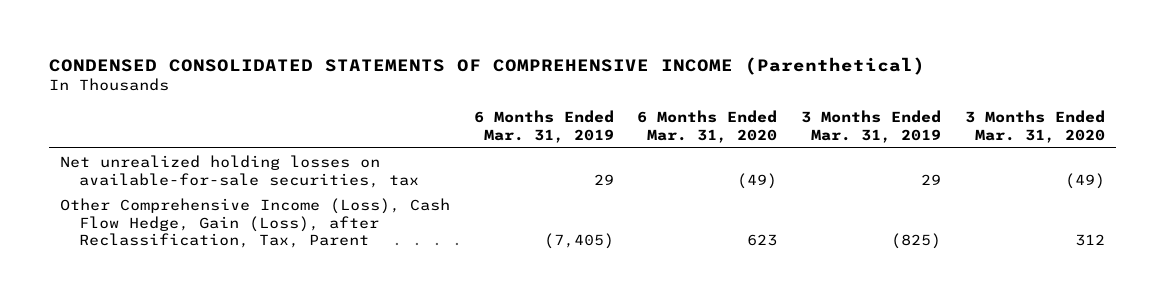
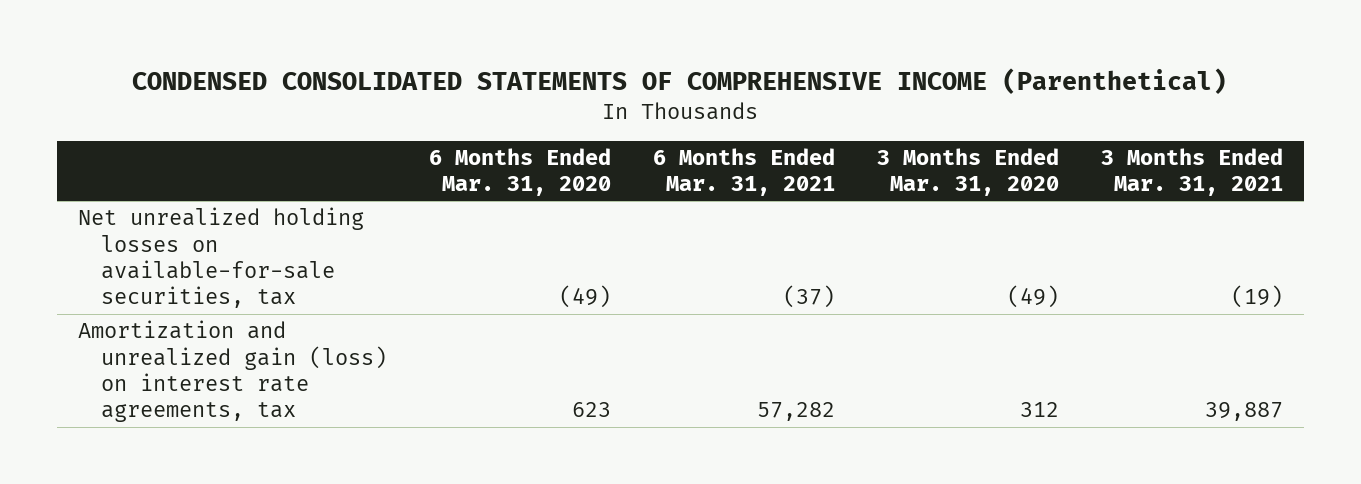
- | 6 Months Ended Mar. 31, 2019 | 6 Months Ended Mar. 31, 2020 | 3 Months Ended Mar. 31, 2019 | 3 Months Ended Mar. 31, 2020
+ | 6 Months Ended Mar. 31, 2020 | 6 Months Ended Mar. 31, 2021 | 3 Months Ended Mar. 31, 2020 | 3 Months Ended Mar. 31, 2021
- Other Comprehensive Income (Loss), Cash Flow Hedge, Gain (Loss), after Reclassification, Tax, Parent | (7,405) | 623 | (825) | 312
+ Amortization and unrealized gain (loss) on interest rate agreements, tax | 623 | 57,282 | 312 | 39,887

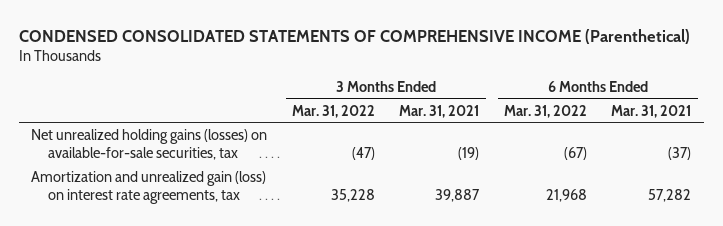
- | 6 Months Ended Mar. 31, 2020 | 6 Months Ended Mar. 31, 2021 | 3 Months Ended Mar. 31, 2020 | 3 Months Ended Mar. 31, 2021
+ | 3 Months Ended Mar. 31, 2022 | 3 Months Ended Mar. 31, 2021 | 6 Months Ended Mar. 31, 2022 | 6 Months Ended Mar. 31, 2021
- Net unrealized holding losses on available-for-sale securities, tax | (49) | (37) | (49) | (19)
+ Net unrealized holding gains (losses) on available-for-sale securities, tax | (47) | (19) | (67) | (37)

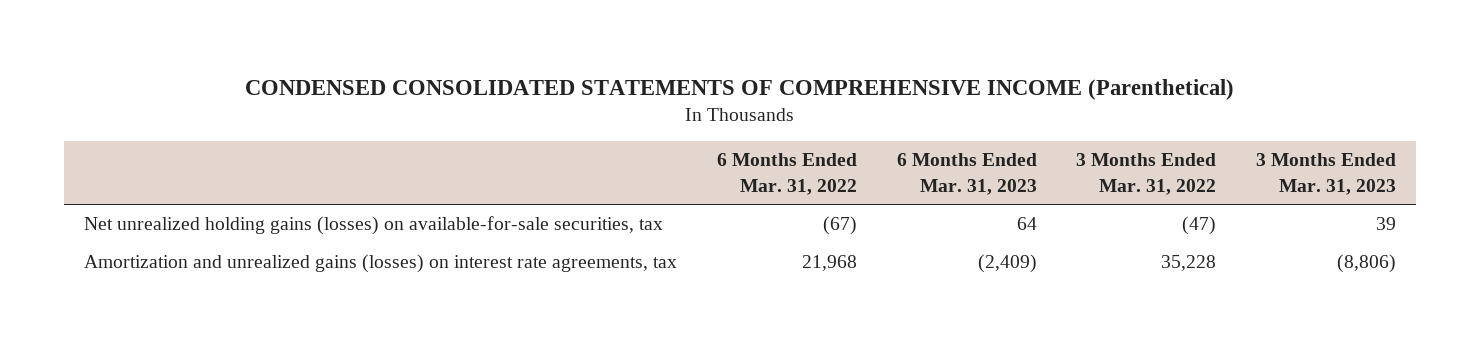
- | 3 Months Ended Mar. 31, 2022 | 3 Months Ended Mar. 31, 2021 | 6 Months Ended Mar. 31, 2022 | 6 Months Ended Mar. 31, 2021
+ | 6 Months Ended Mar. 31, 2022 | 6 Months Ended Mar. 31, 2023 | 3 Months Ended Mar. 31, 2022 | 3 Months Ended Mar. 31, 2023
- Amortization and unrealized gain (loss) on interest rate agreements, tax | 35,228 | 39,887 | 21,968 | 57,282
+ Amortization and unrealized gains (losses) on interest rate agreements, tax | 21,968 | (2,409) | 35,228 | (8,806)

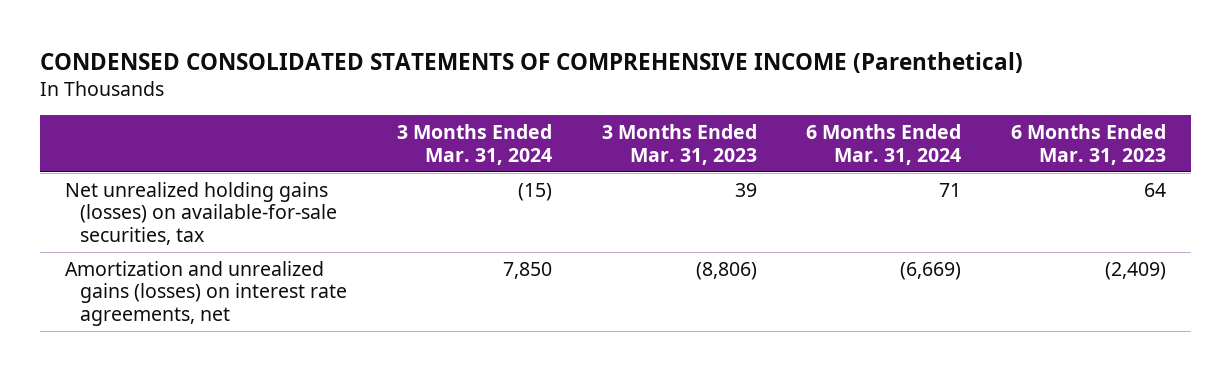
- | 6 Months Ended Mar. 31, 2022 | 6 Months Ended Mar. 31, 2023 | 3 Months Ended Mar. 31, 2022 | 3 Months Ended Mar. 31, 2023
+ | 3 Months Ended Mar. 31, 2024 | 3 Months Ended Mar. 31, 2023 | 6 Months Ended Mar. 31, 2024 | 6 Months Ended Mar. 31, 2023
- Amortization and unrealized gains (losses) on interest rate agreements, tax | 21,968 | (2,409) | 35,228 | (8,806)
+ Amortization and unrealized gains (losses) on interest rate agreements, net | 7,850 | (8,806) | (6,669) | (2,409)

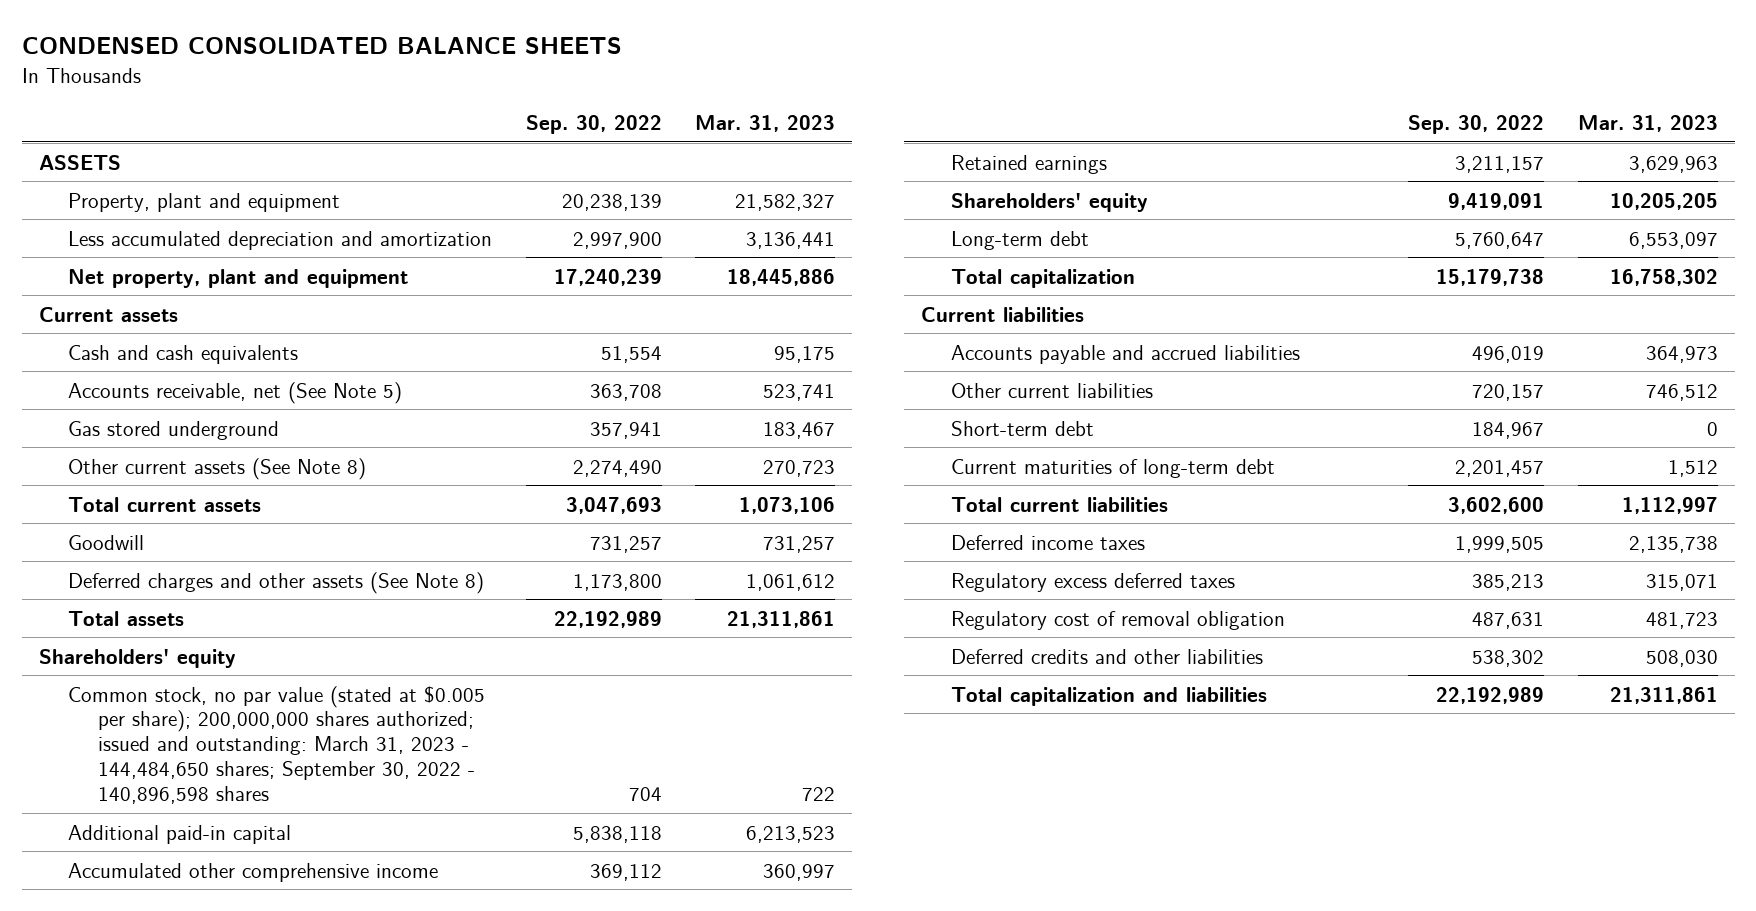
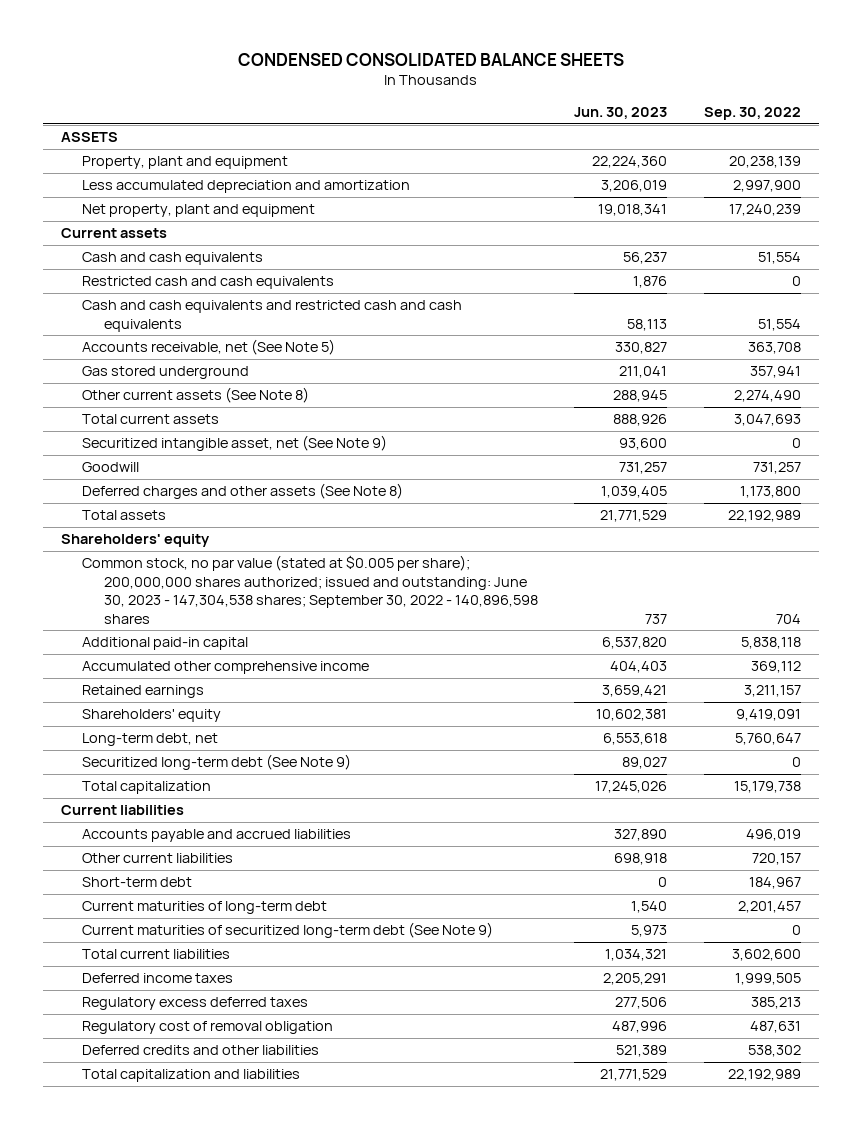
- | Sep. 30, 2022 | Mar. 31, 2023
+ | Jun. 30, 2023 | Sep. 30, 2022
+ Restricted cash and cash equivalents | 1,876 | 0
+ Cash and cash equivalents and restricted cash and cash equivalents | 58,113 | 51,554
+ Securitized intangible asset, net (See Note 9) | 93,600 | 0
- Common stock, no par value (stated at $0.005 per share); 200,000,000 shares authorized; issued and outstanding: March 31, 2023 - 144,484,650 shares; September 30, 2022 - 140,896,598 shares | 704 | 722
+ Common stock, no par value (stated at $0.005 per share); 200,000,000 shares authorized; issued and outstanding: June 30, 2023 - 147,304,538 shares; September 30, 2022 - 140,896,598 shares | 737 | 704
- Long-term debt | 5,760,647 | 6,553,097
+ Long-term debt, net | 6,553,618 | 5,760,647
+ Securitized long-term debt (See Note 9) | 89,027 | 0
+ Current maturities of securitized long-term debt (See Note 9) | 5,973 | 0

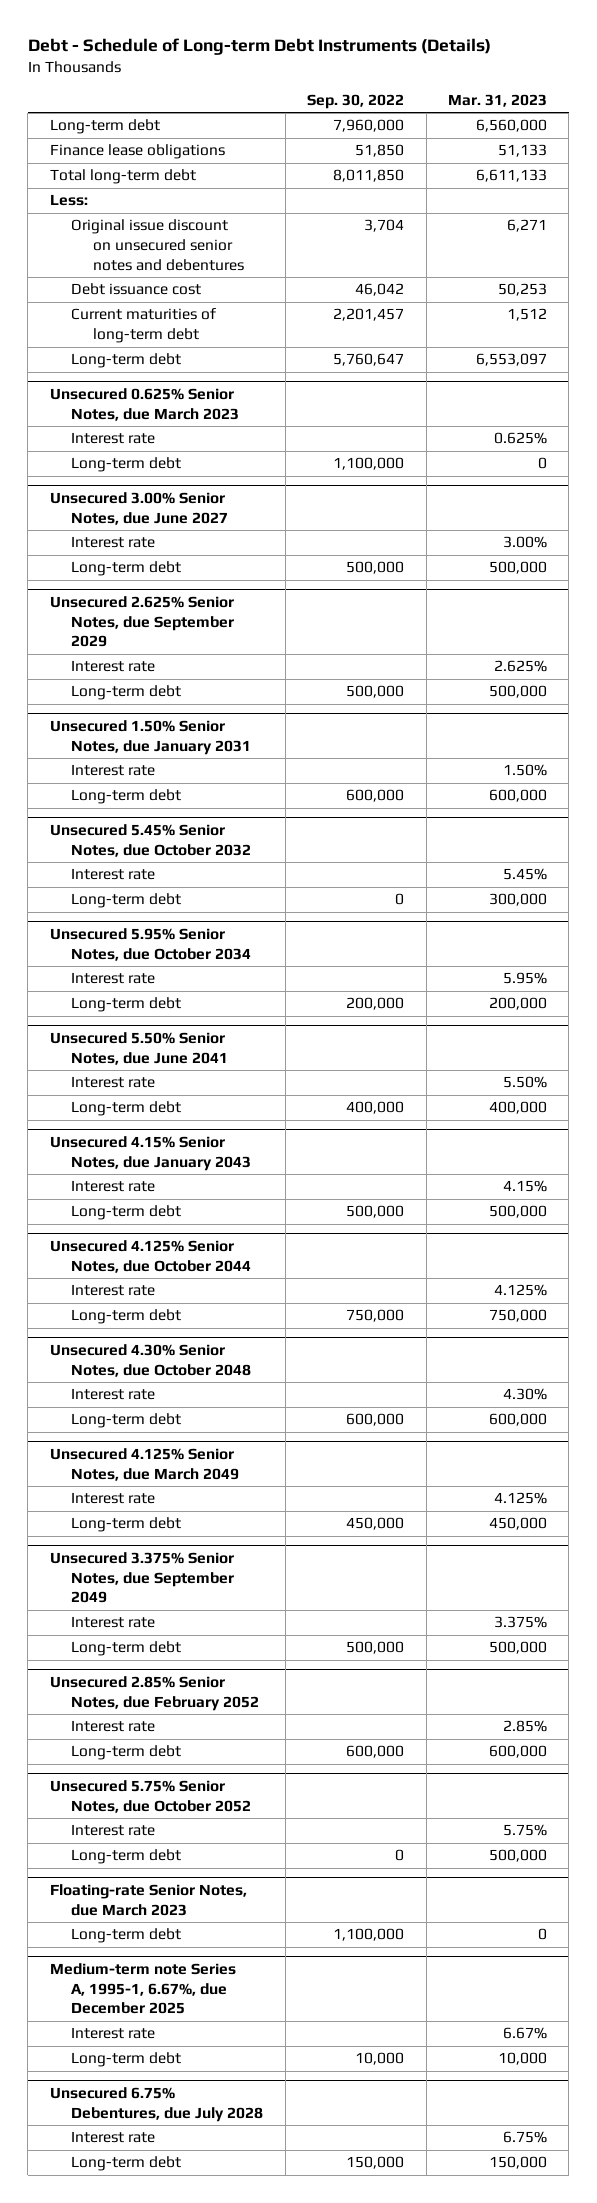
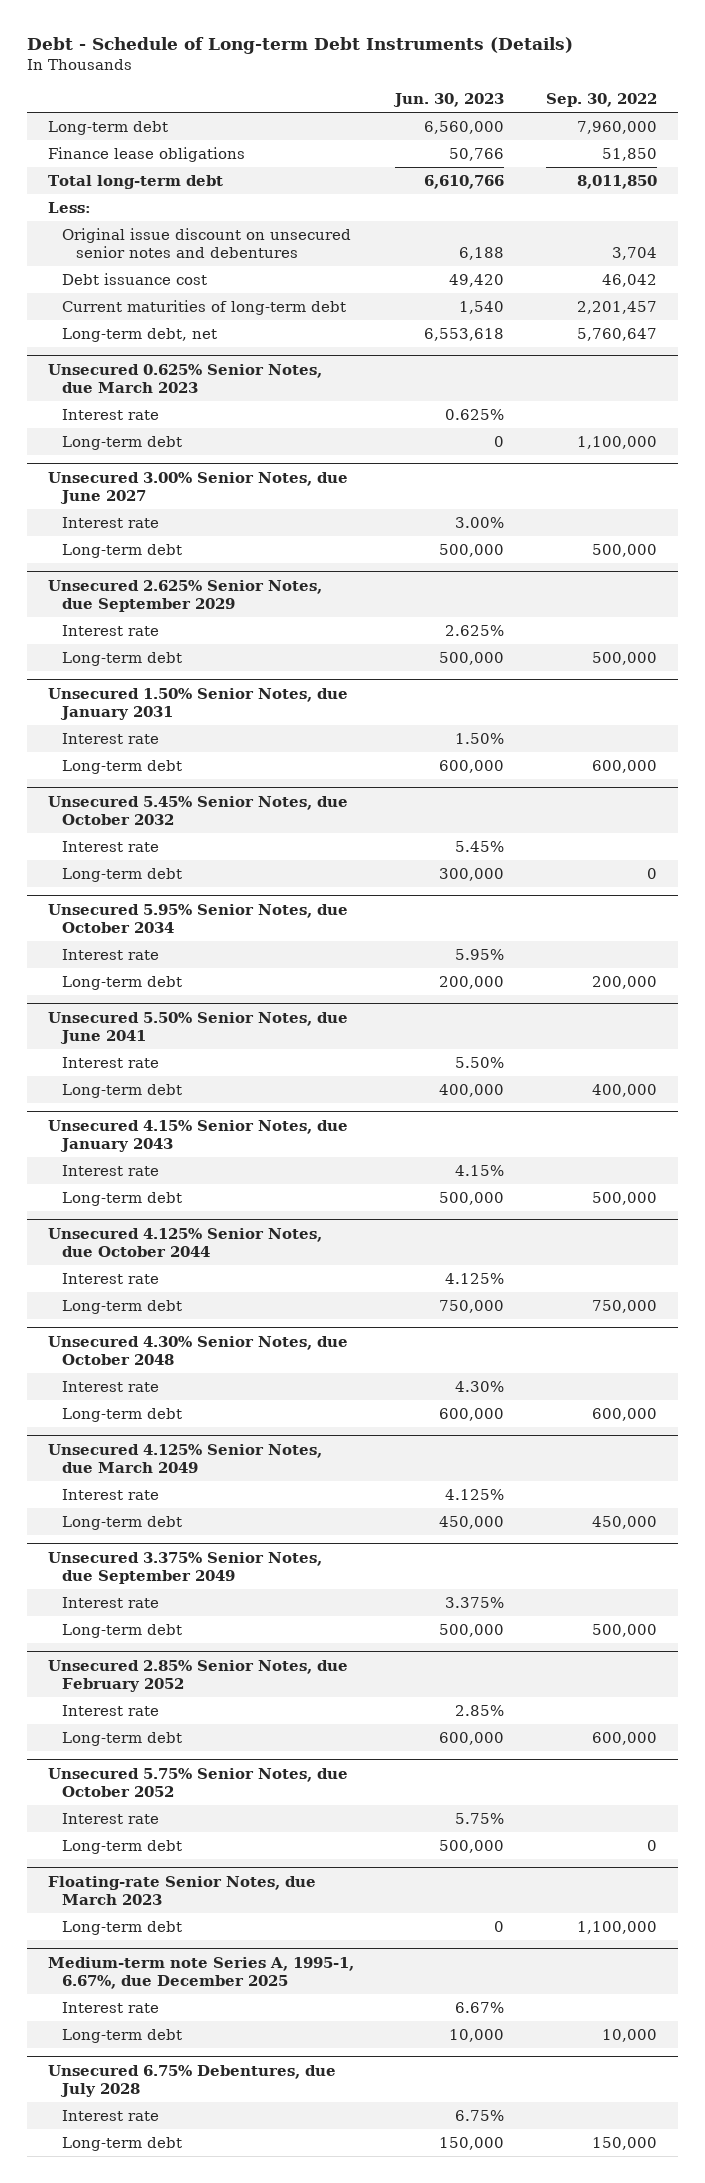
- | Sep. 30, 2022 | Mar. 31, 2023
+ | Jun. 30, 2023 | Sep. 30, 2022
- Long-term debt | 5,760,647 | 6,553,097
+ Long-term debt, net | 6,553,618 | 5,760,647

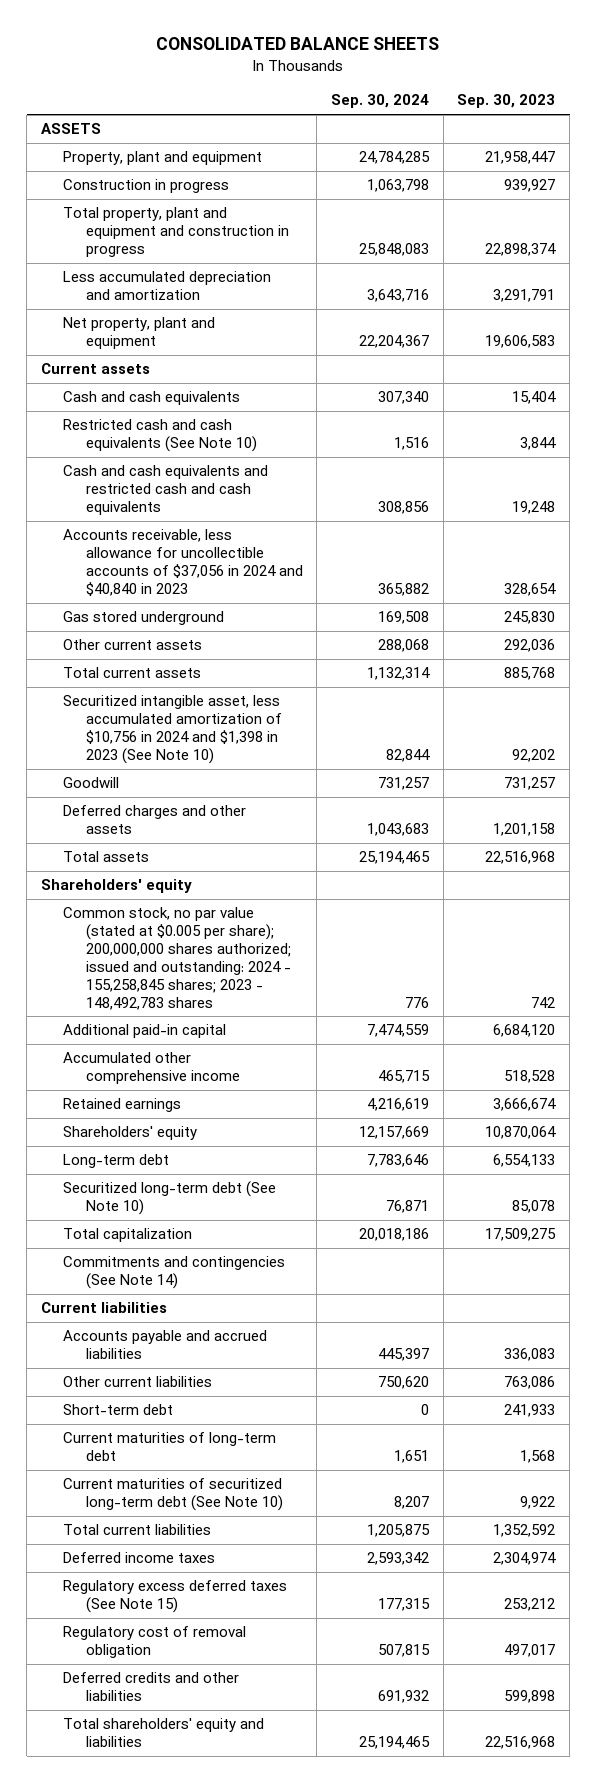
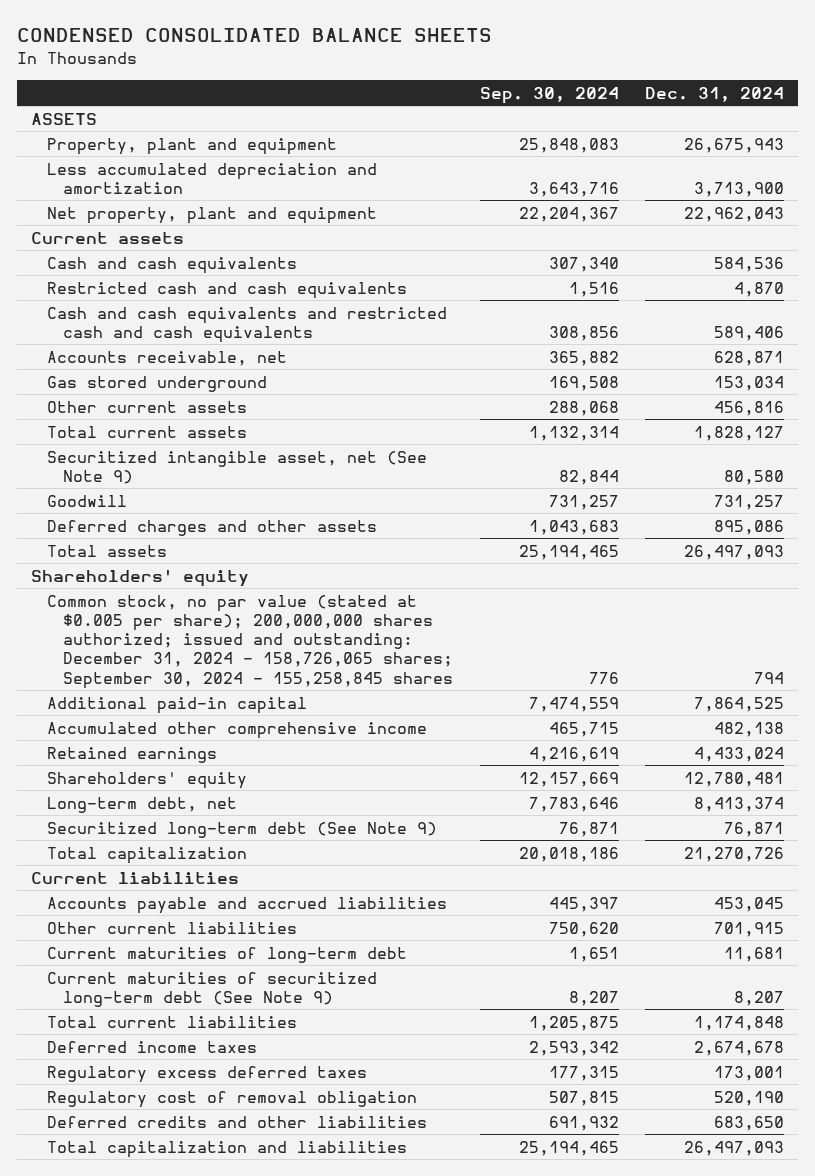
- CONSOLIDATED BALANCE SHEETS
+ CONDENSED CONSOLIDATED BALANCE SHEETS
- | Sep. 30, 2024 | Sep. 30, 2023
+ | Sep. 30, 2024 | Dec. 31, 2024
- Property, plant and equipment | 24,784,285 | 21,958,447
- Construction in progress | 1,063,798 | 939,927
- Total property, plant and equipment and construction in progress | 25,848,083 | 22,898,374
+ Property, plant and equipment | 25,848,083 | 26,675,943
- Restricted cash and cash equivalents (See Note 10) | 1,516 | 3,844
+ Restricted cash and cash equivalents | 1,516 | 4,870
- Accounts receivable, less allowance for uncollectible accounts of $37,056 in 2024 and $40,840 in 2023 | 365,882 | 328,654
+ Accounts receivable, net | 365,882 | 628,871
- Securitized intangible asset, less accumulated amortization of $10,756 in 2024 and $1,398 in 2023 (See Note 10) | 82,844 | 92,202
+ Securitized intangible asset, net (See Note 9) | 82,844 | 80,580
- Common stock, no par value (stated at $0.005 per share); 200,000,000 shares authorized; issued and outstanding: 2024 - 155,258,845 shares; 2023 - 148,492,783 shares | 776 | 742
+ Common stock, no par value (stated at $0.005 per share); 200,000,000 shares authorized; issued and outstanding: December 31, 2024 - 158,726,065 shares; September 30, 2024 - 155,258,845 shares | 776 | 794
- Long-term debt | 7,783,646 | 6,554,133
- Securitized long-term debt (See Note 10) | 76,871 | 85,078
+ Long-term debt, net | 7,783,646 | 8,413,374
+ Securitized long-term debt (See Note 9) | 76,871 | 76,871
- Commitments and contingencies (See Note 14)
- Short-term debt | 0 | 241,933
- Current maturities of securitized long-term debt (See Note 10) | 8,207 | 9,922
+ Current maturities of securitized long-term debt (See Note 9) | 8,207 | 8,207
- Regulatory excess deferred taxes (See Note 15) | 177,315 | 253,212
+ Regulatory excess deferred taxes | 177,315 | 173,001
- Total shareholders' equity and liabilities | 25,194,465 | 22,516,968
+ Total capitalization and liabilities | 25,194,465 | 26,497,093

